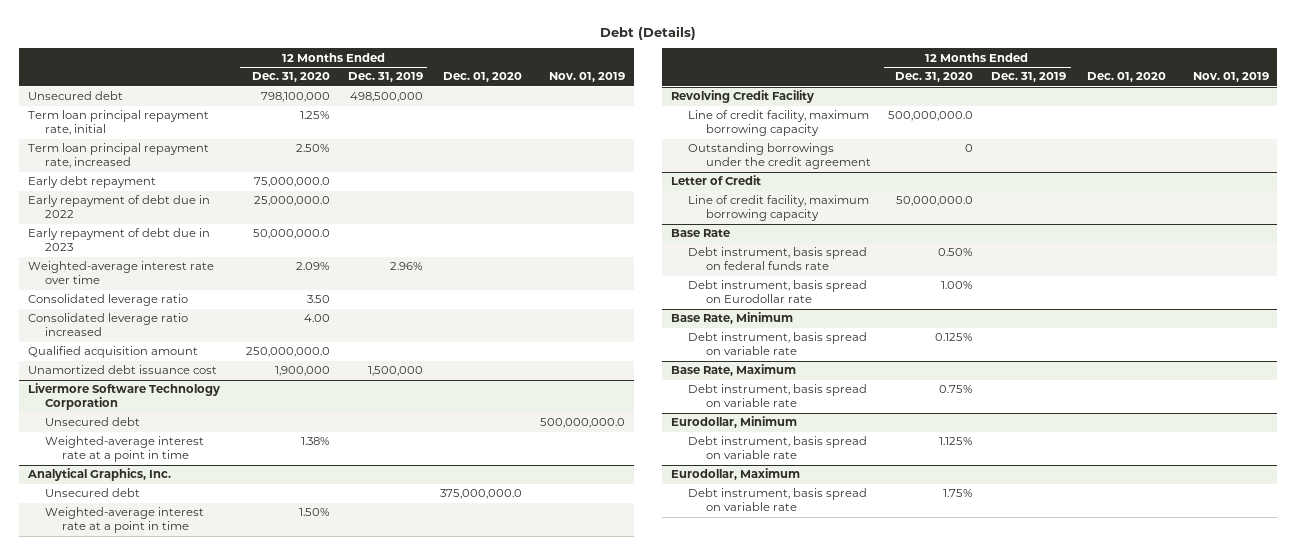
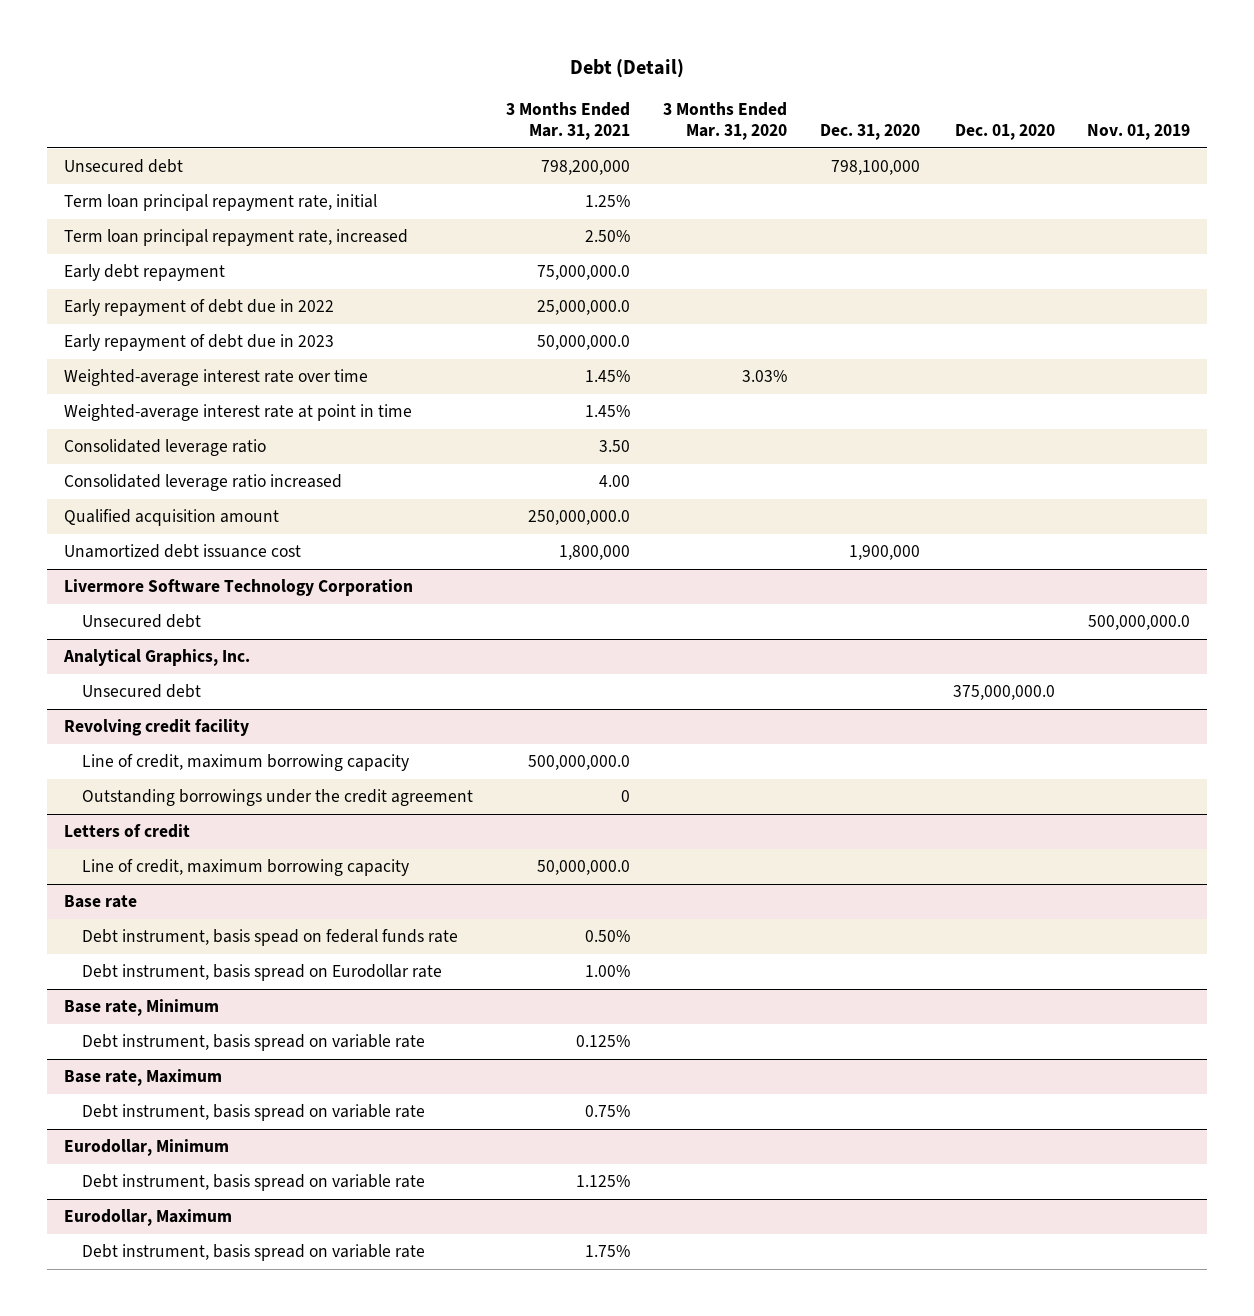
- Debt (Details)
+ Debt (Detail)
- | 12 Months Ended Dec. 31, 2020 | 12 Months Ended Dec. 31, 2019 | Dec. 01, 2020 | Nov. 01, 2019
+ | 3 Months Ended Mar. 31, 2021 | 3 Months Ended Mar. 31, 2020 | Dec. 31, 2020 | Dec. 01, 2020 | Nov. 01, 2019
+ Weighted-average interest rate at point in time | 1.45% | | | |
@ Livermore Software Technology Corporation
- Weighted-average interest rate at a point in time | 1.38% | | |
@ Analytical Graphics, Inc.
- Weighted-average interest rate at a point in time | 1.50% | | |
- Revolving Credit Facility
- Line of credit facility, maximum borrowing capacity | 500,000,000.0 | | |
+ Revolving credit facility
+ Line of credit, maximum borrowing capacity | 500,000,000.0 | | | |
- Letter of Credit
- Line of credit facility, maximum borrowing capacity | 50,000,000.0 | | |
- Base Rate
- Debt instrument, basis spread on federal funds rate | 0.50% | | |
+ Letters of credit
+ Line of credit, maximum borrowing capacity | 50,000,000.0 | | | |
+ Base rate
+ Debt instrument, basis spead on federal funds rate | 0.50% | | | |
- Base Rate, Minimum
+ Base rate, Minimum
- Base Rate, Maximum
+ Base rate, Maximum

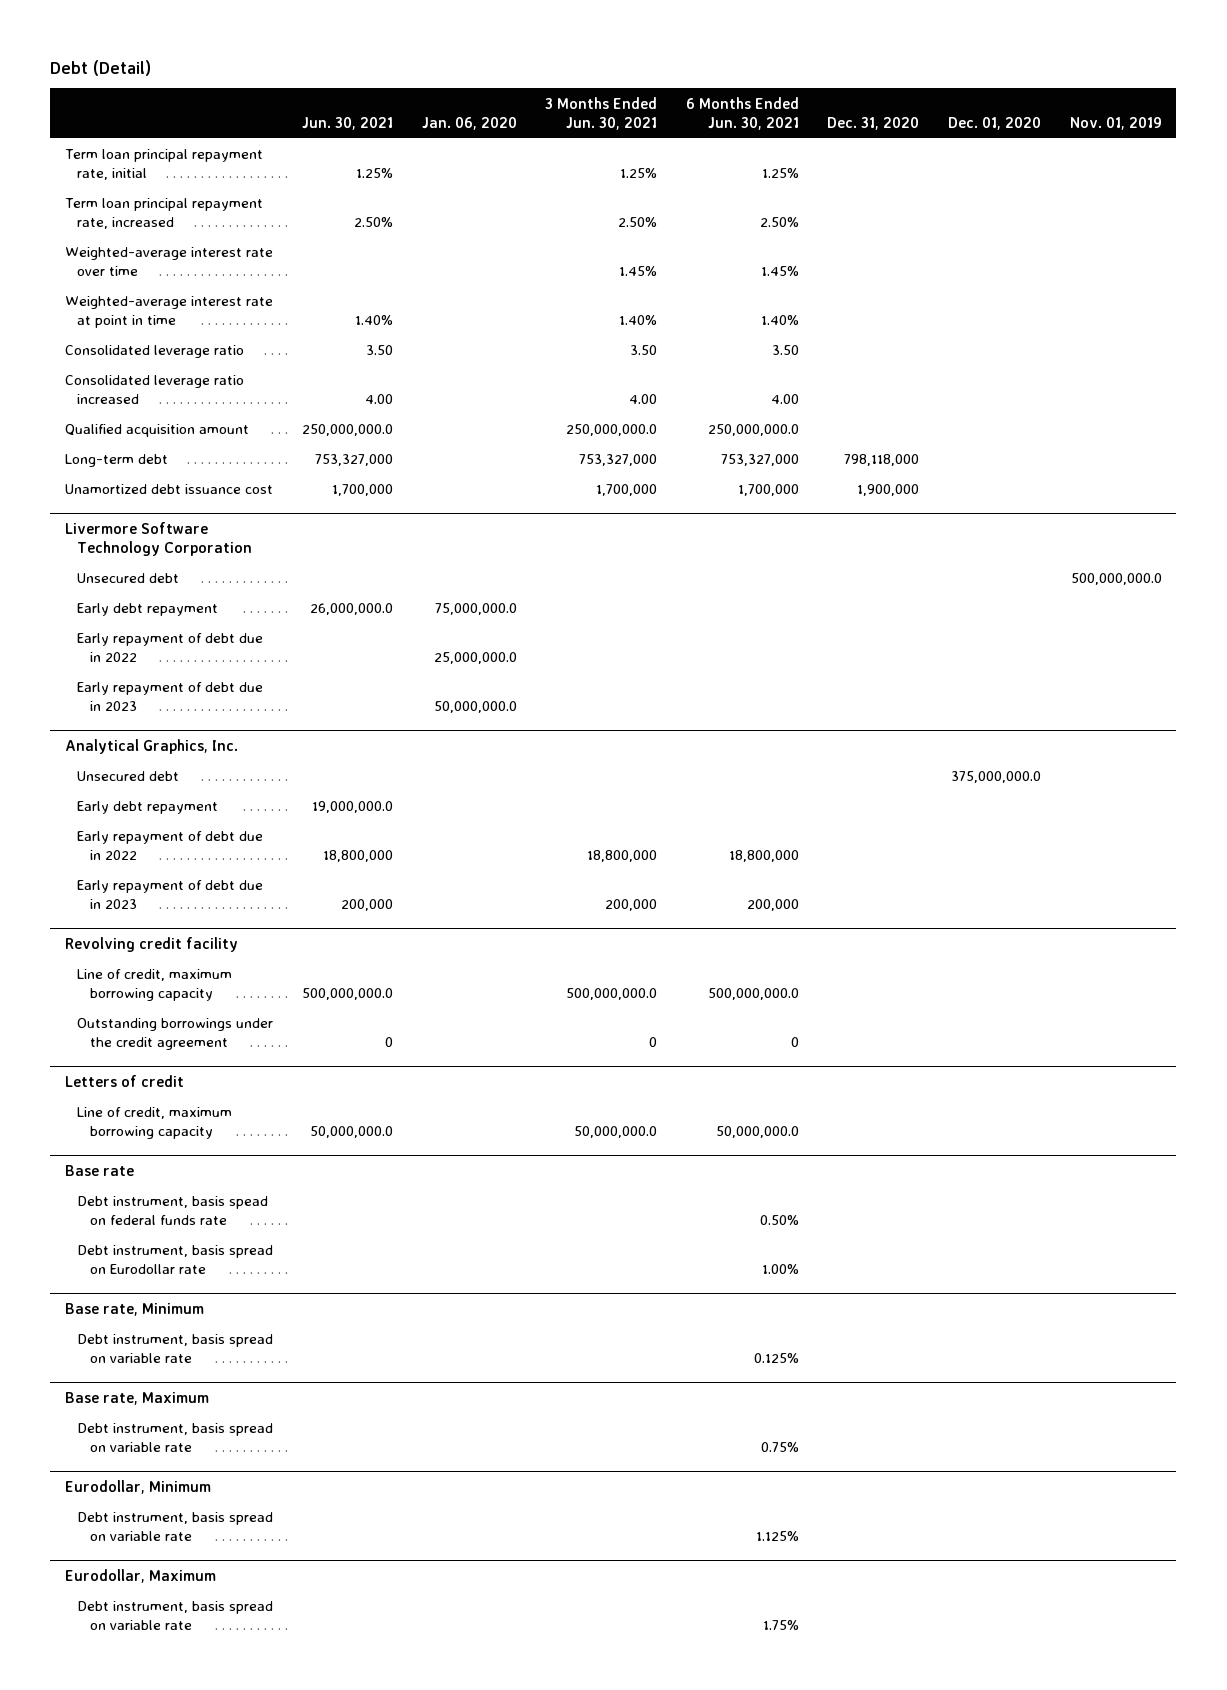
- | 3 Months Ended Mar. 31, 2021 | 3 Months Ended Mar. 31, 2020 | Dec. 31, 2020 | Dec. 01, 2020 | Nov. 01, 2019
+ | Jun. 30, 2021 | Jan. 06, 2020 | 3 Months Ended Jun. 30, 2021 | 6 Months Ended Jun. 30, 2021 | Dec. 31, 2020 | Dec. 01, 2020 | Nov. 01, 2019
- Unsecured debt | 798,200,000 | | 798,100,000 | |
- Early debt repayment | 75,000,000.0 | | | |
- Early repayment of debt due in 2022 | 25,000,000.0 | | | |
- Early repayment of debt due in 2023 | 50,000,000.0 | | | |
+ Long-term debt | 753,327,000 | | 753,327,000 | 753,327,000 | 798,118,000 | |
@ Livermore Software Technology Corporation
+ Early debt repayment | 26,000,000.0 | 75,000,000.0 | | | | |
+ Early repayment of debt due in 2022 | | 25,000,000.0 | | | | |
+ Early repayment of debt due in 2023 | | 50,000,000.0 | | | | |
@ Analytical Graphics, Inc.
+ Early debt repayment | 19,000,000.0 | | | | | |
+ Early repayment of debt due in 2022 | 18,800,000 | | 18,800,000 | 18,800,000 | | |
+ Early repayment of debt due in 2023 | 200,000 | | 200,000 | 200,000 | | |

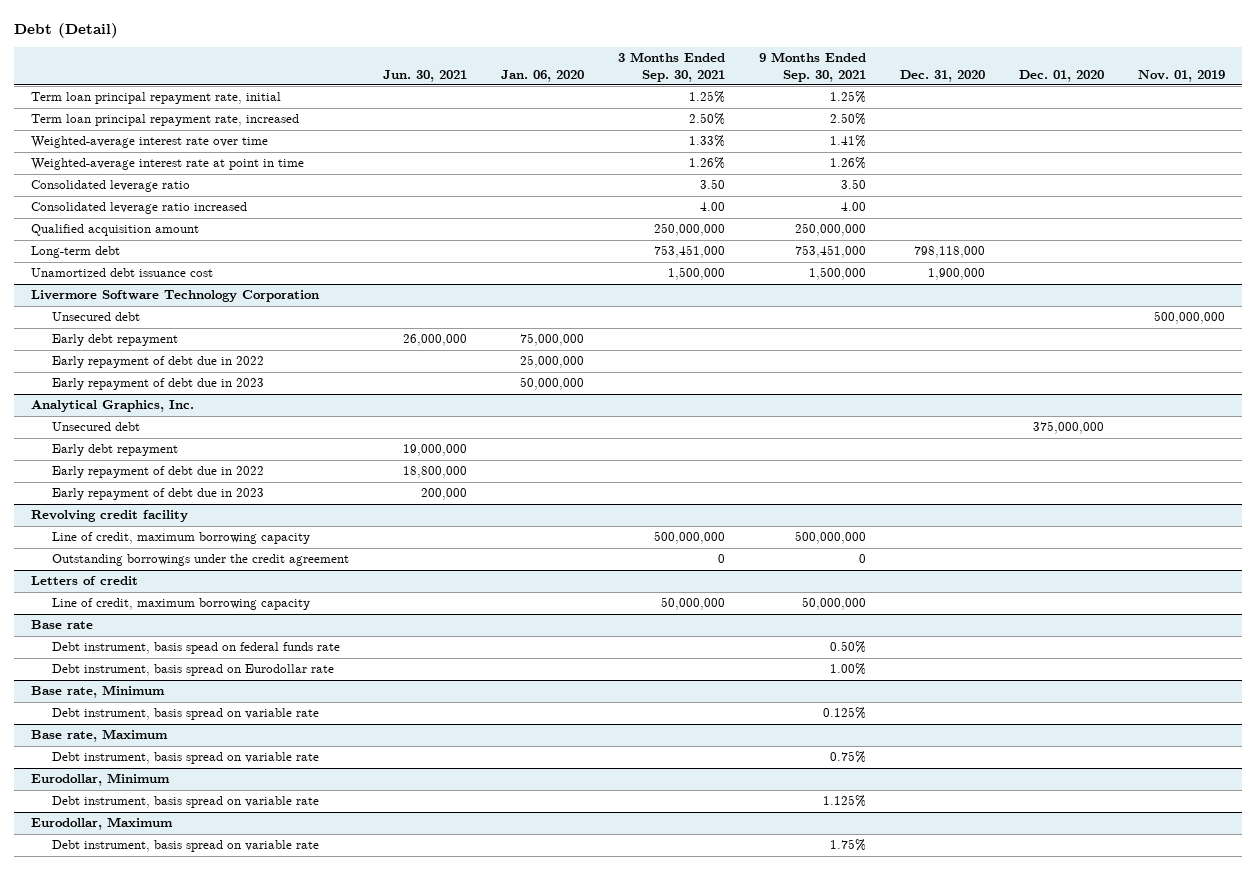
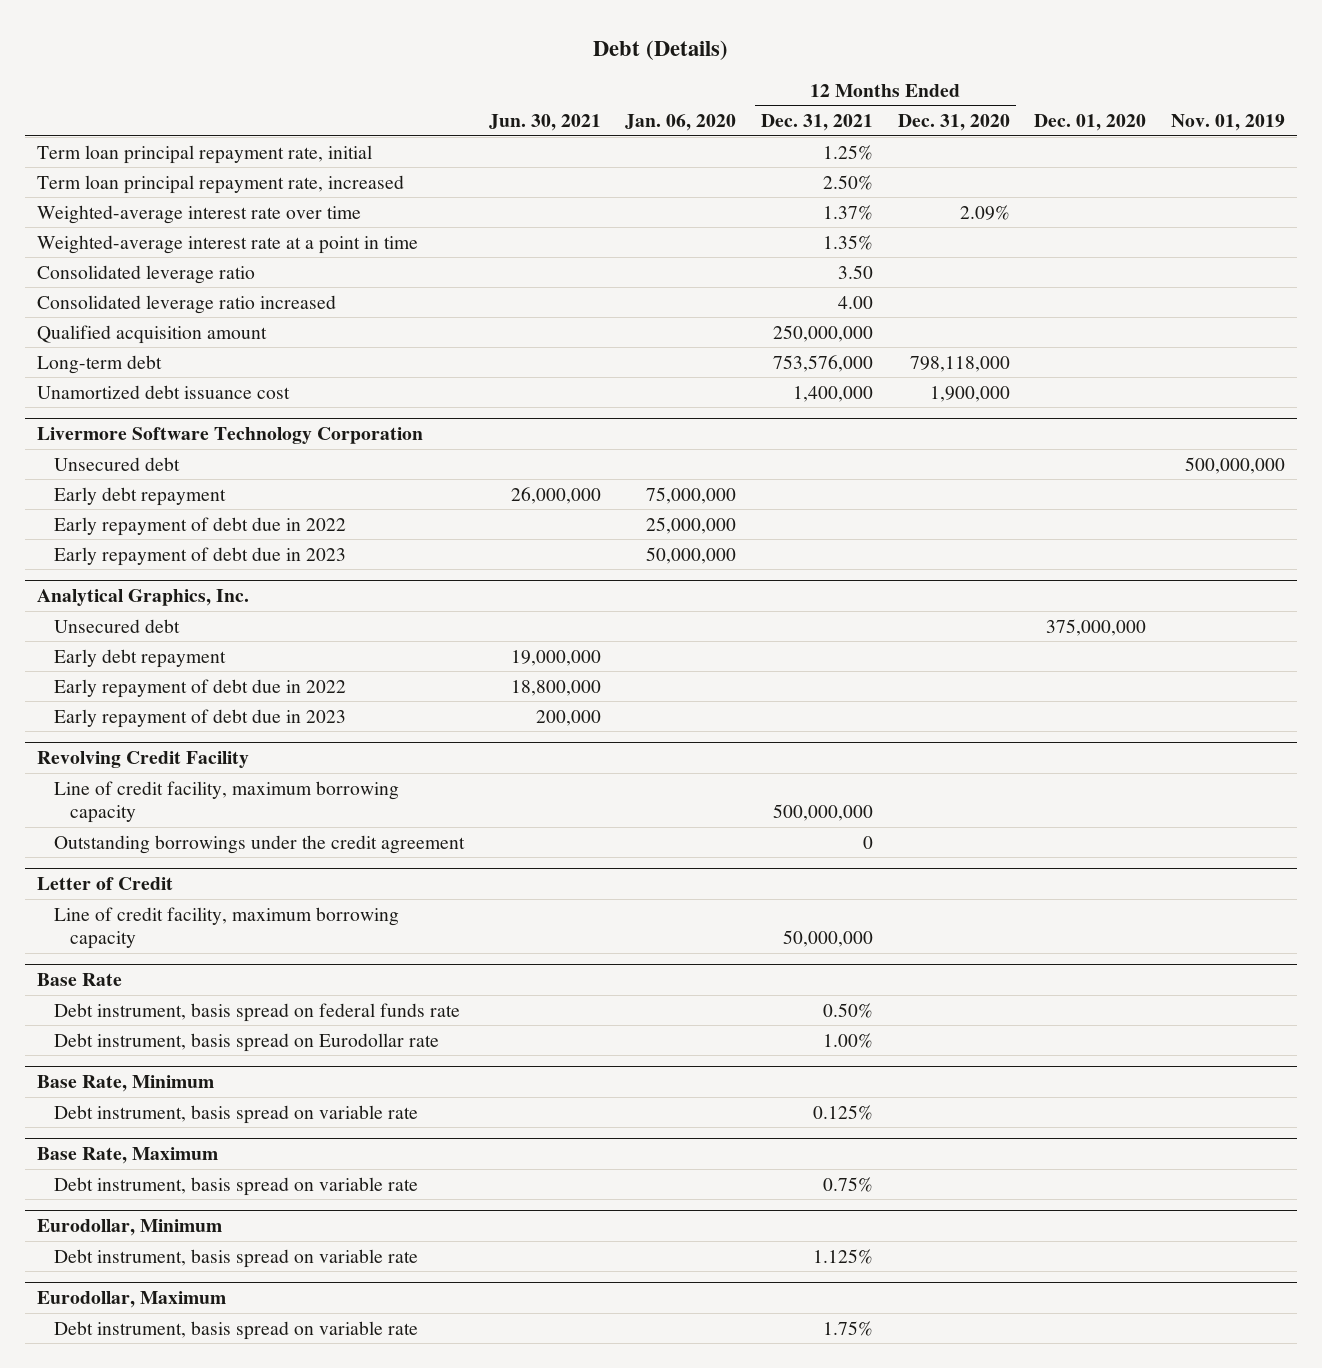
- Debt (Detail)
+ Debt (Details)
- | Jun. 30, 2021 | Jan. 06, 2020 | 3 Months Ended Sep. 30, 2021 | 9 Months Ended Sep. 30, 2021 | Dec. 31, 2020 | Dec. 01, 2020 | Nov. 01, 2019
+ | Jun. 30, 2021 | Jan. 06, 2020 | 12 Months Ended Dec. 31, 2021 | 12 Months Ended Dec. 31, 2020 | Dec. 01, 2020 | Nov. 01, 2019
- Weighted-average interest rate at point in time | | | 1.26% | 1.26% | | |
+ Weighted-average interest rate at a point in time | | | 1.35% | | |
- Revolving credit facility
- Line of credit, maximum borrowing capacity | | | 500,000,000 | 500,000,000 | | |
+ Revolving Credit Facility
+ Line of credit facility, maximum borrowing capacity | | | 500,000,000 | | |
- Letters of credit
- Line of credit, maximum borrowing capacity | | | 50,000,000 | 50,000,000 | | |
- Base rate
- Debt instrument, basis spead on federal funds rate | | | | 0.50% | | |
+ Letter of Credit
+ Line of credit facility, maximum borrowing capacity | | | 50,000,000 | | |
+ Base Rate
+ Debt instrument, basis spread on federal funds rate | | | 0.50% | | |
- Base rate, Minimum
+ Base Rate, Minimum
- Base rate, Maximum
+ Base Rate, Maximum

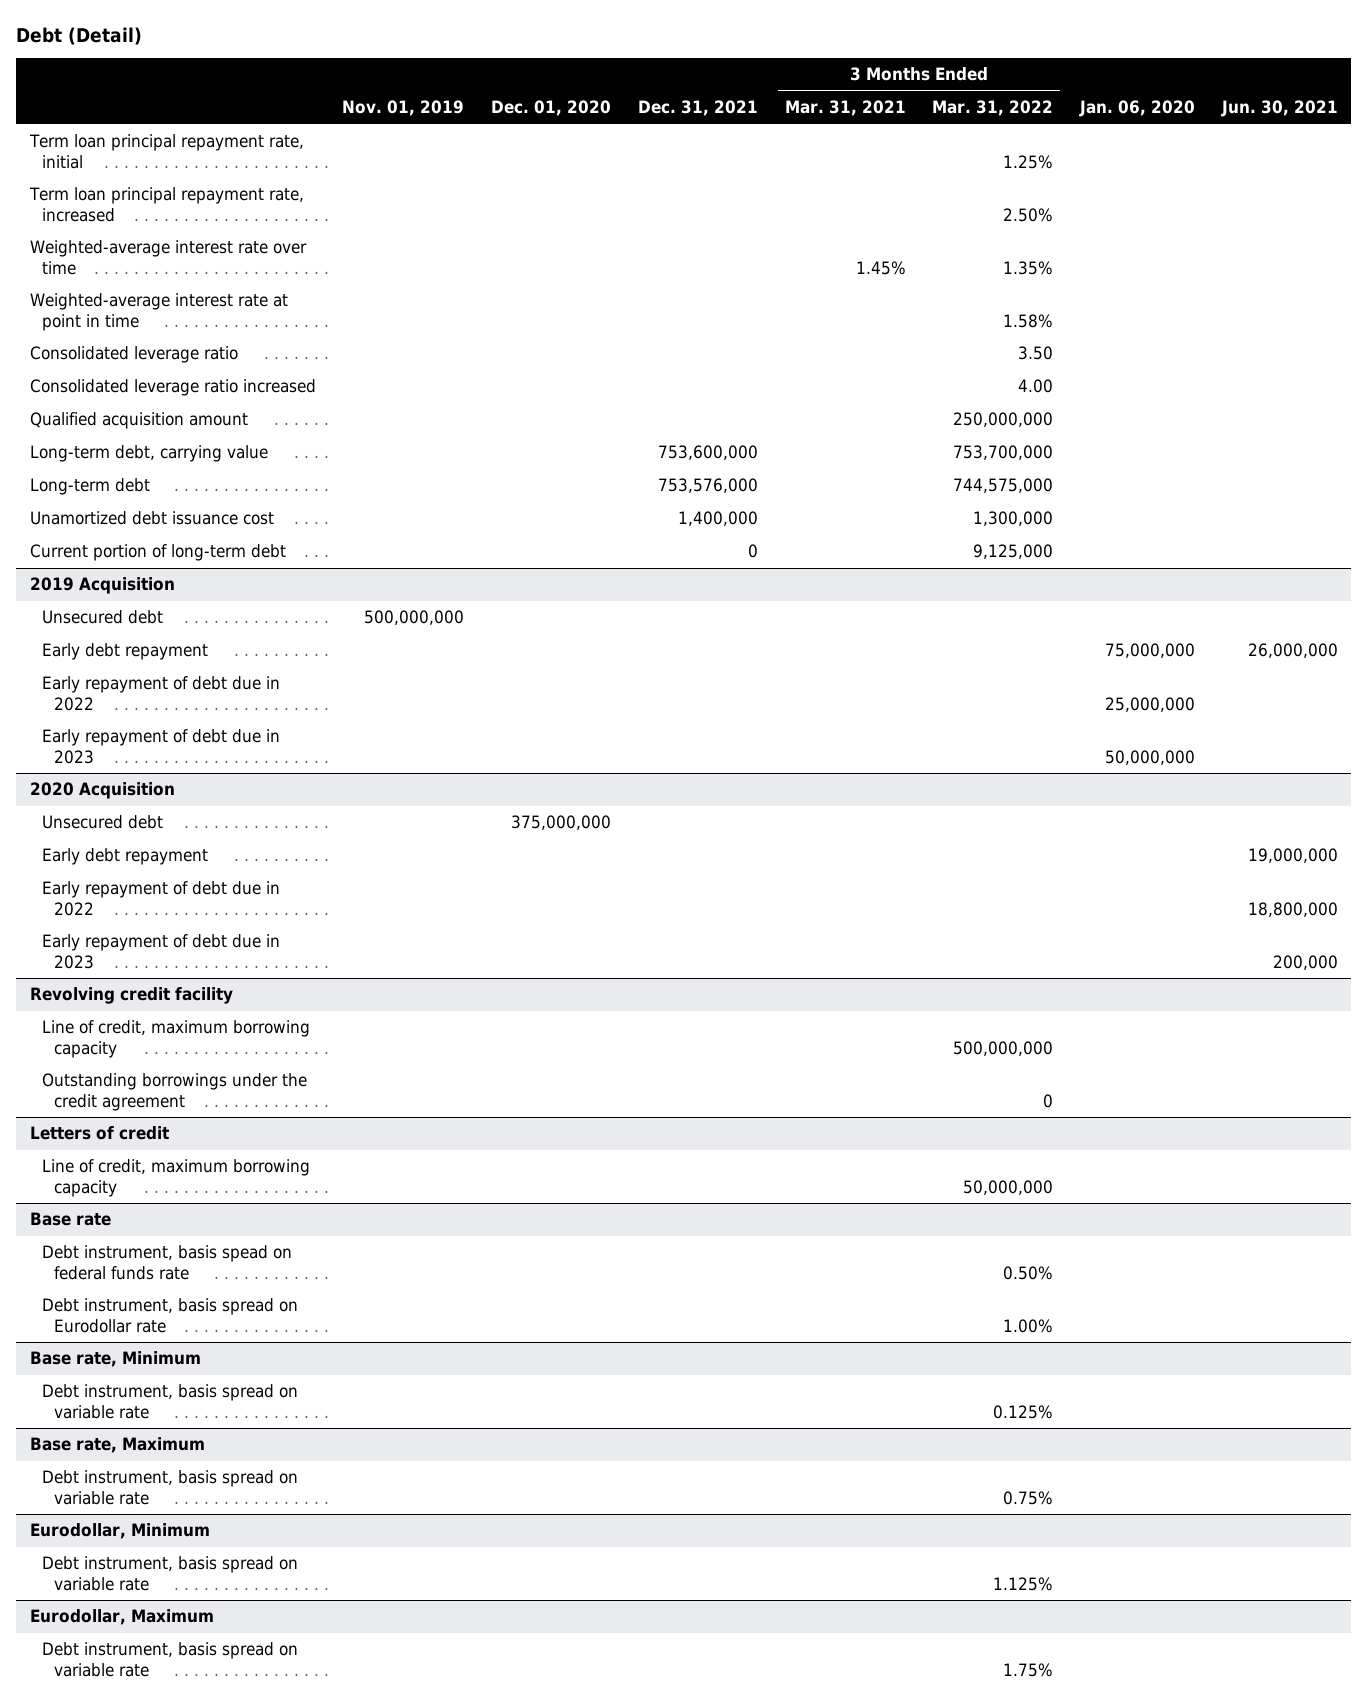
- Debt (Details)
+ Debt (Detail)
- | Jun. 30, 2021 | Jan. 06, 2020 | 12 Months Ended Dec. 31, 2021 | 12 Months Ended Dec. 31, 2020 | Dec. 01, 2020 | Nov. 01, 2019
+ | Nov. 01, 2019 | Dec. 01, 2020 | Dec. 31, 2021 | 3 Months Ended Mar. 31, 2021 | 3 Months Ended Mar. 31, 2022 | Jan. 06, 2020 | Jun. 30, 2021
- Weighted-average interest rate at a point in time | | | 1.35% | | |
+ Weighted-average interest rate at point in time | | | | | 1.58% | |
+ Long-term debt, carrying value | | | 753,600,000 | | 753,700,000 | |
- Livermore Software Technology Corporation
+ Current portion of long-term debt | | | 0 | | 9,125,000 | |
+ 2019 Acquisition
- Analytical Graphics, Inc.
+ 2020 Acquisition
- Revolving Credit Facility
- Line of credit facility, maximum borrowing capacity | | | 500,000,000 | | |
+ Revolving credit facility
+ Line of credit, maximum borrowing capacity | | | | | 500,000,000 | |
- Letter of Credit
- Line of credit facility, maximum borrowing capacity | | | 50,000,000 | | |
- Base Rate
- Debt instrument, basis spread on federal funds rate | | | 0.50% | | |
+ Letters of credit
+ Line of credit, maximum borrowing capacity | | | | | 50,000,000 | |
+ Base rate
+ Debt instrument, basis spead on federal funds rate | | | | | 0.50% | |
- Base Rate, Minimum
+ Base rate, Minimum
- Base Rate, Maximum
+ Base rate, Maximum

